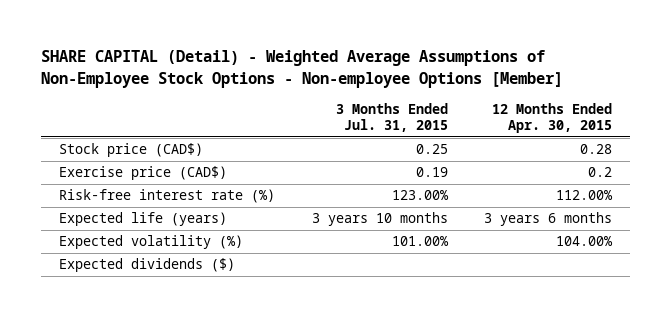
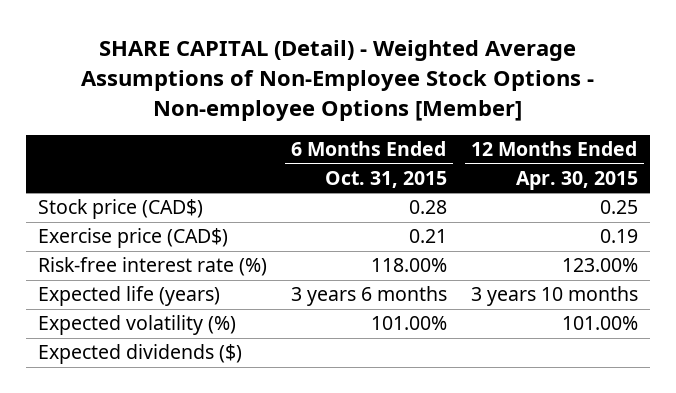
- | 3 Months Ended Jul. 31, 2015 | 12 Months Ended Apr. 30, 2015
+ | 6 Months Ended Oct. 31, 2015 | 12 Months Ended Apr. 30, 2015
- Stock price (CAD$) | 0.25 | 0.28
- Exercise price (CAD$) | 0.19 | 0.2
- Risk-free interest rate (%) | 123.00% | 112.00%
- Expected life (years) | 3 years 10 months | 3 years 6 months
- Expected volatility (%) | 101.00% | 104.00%
+ Stock price (CAD$) | 0.28 | 0.25
+ Exercise price (CAD$) | 0.21 | 0.19
+ Risk-free interest rate (%) | 118.00% | 123.00%
+ Expected life (years) | 3 years 6 months | 3 years 10 months
+ Expected volatility (%) | 101.00% | 101.00%

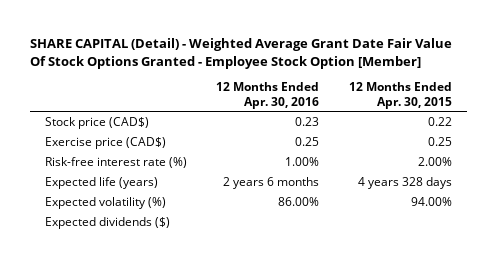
- SHARE CAPITAL (Detail) - Weighted Average Assumptions of Non-Employee Stock Options - Non-employee Options [Member]
+ SHARE CAPITAL (Detail) - Weighted Average Grant Date Fair Value Of Stock Options Granted - Employee Stock Option [Member]
- | 6 Months Ended Oct. 31, 2015 | 12 Months Ended Apr. 30, 2015
+ | 12 Months Ended Apr. 30, 2016 | 12 Months Ended Apr. 30, 2015
- Stock price (CAD$) | 0.28 | 0.25
- Exercise price (CAD$) | 0.21 | 0.19
- Risk-free interest rate (%) | 118.00% | 123.00%
- Expected life (years) | 3 years 6 months | 3 years 10 months
- Expected volatility (%) | 101.00% | 101.00%
+ Stock price (CAD$) | 0.23 | 0.22
+ Exercise price (CAD$) | 0.25 | 0.25
+ Risk-free interest rate (%) | 1.00% | 2.00%
+ Expected life (years) | 2 years 6 months | 4 years 328 days
+ Expected volatility (%) | 86.00% | 94.00%

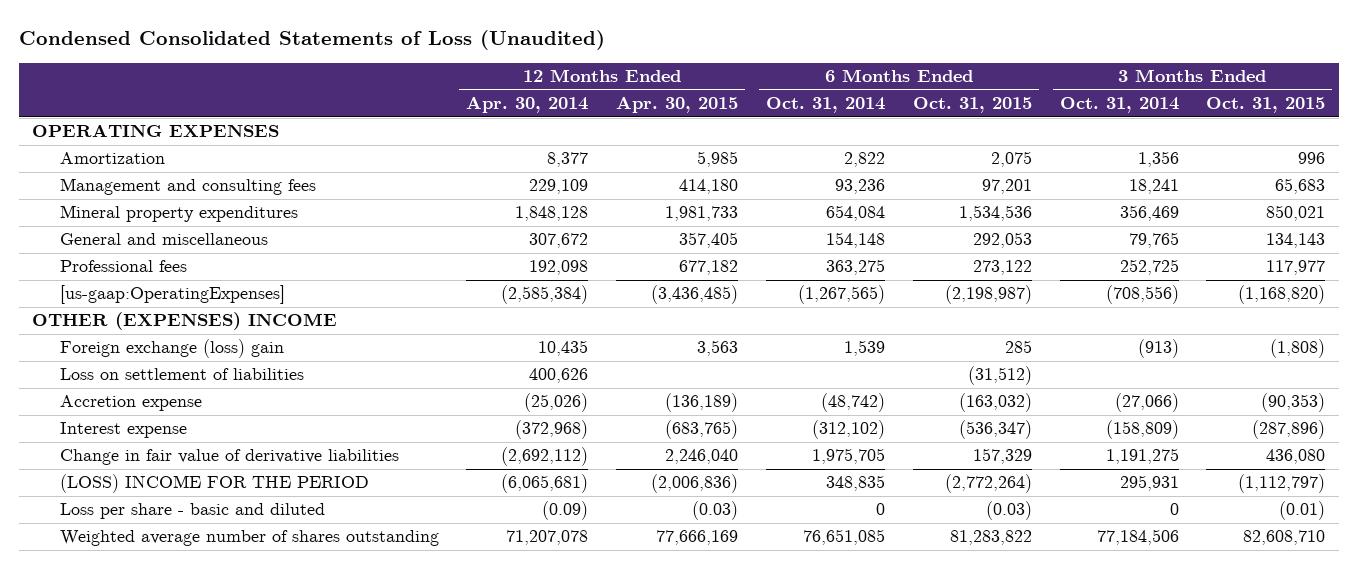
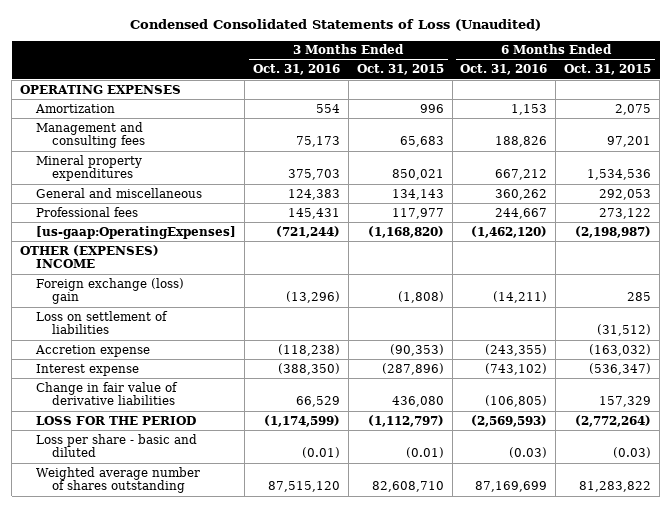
- | 12 Months Ended Apr. 30, 2014 | 12 Months Ended Apr. 30, 2015 | 6 Months Ended Oct. 31, 2014 | 6 Months Ended Oct. 31, 2015 | 3 Months Ended Oct. 31, 2014 | 3 Months Ended Oct. 31, 2015
+ | 3 Months Ended Oct. 31, 2016 | 3 Months Ended Oct. 31, 2015 | 6 Months Ended Oct. 31, 2016 | 6 Months Ended Oct. 31, 2015
- (LOSS) INCOME FOR THE PERIOD | (6,065,681) | (2,006,836) | 348,835 | (2,772,264) | 295,931 | (1,112,797)
+ LOSS FOR THE PERIOD | (1,174,599) | (1,112,797) | (2,569,593) | (2,772,264)

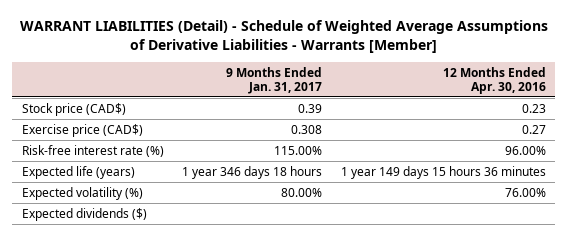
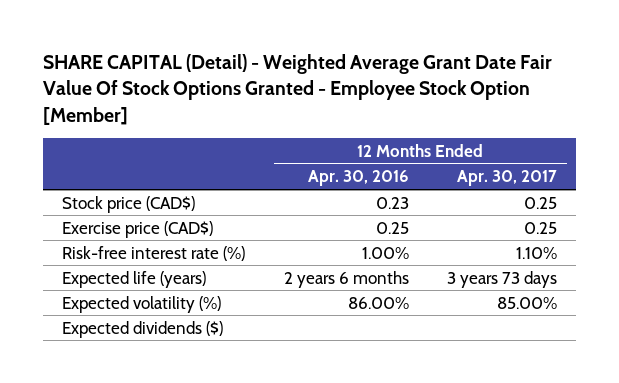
- WARRANT LIABILITIES (Detail) - Schedule of Weighted Average Assumptions of Derivative Liabilities - Warrants [Member]
+ SHARE CAPITAL (Detail) - Weighted Average Grant Date Fair Value Of Stock Options Granted - Employee Stock Option [Member]
- | 9 Months Ended Jan. 31, 2017 | 12 Months Ended Apr. 30, 2016
+ | 12 Months Ended Apr. 30, 2016 | 12 Months Ended Apr. 30, 2017
- Exercise price (CAD$) | 0.308 | 0.27
- Risk-free interest rate (%) | 115.00% | 96.00%
- Expected life (years) | 1 year 346 days 18 hours | 1 year 149 days 15 hours 36 minutes
- Expected volatility (%) | 80.00% | 76.00%
+ Exercise price (CAD$) | 0.25 | 0.25
+ Risk-free interest rate (%) | 1.00% | 1.10%
+ Expected life (years) | 2 years 6 months | 3 years 73 days
+ Expected volatility (%) | 86.00% | 85.00%

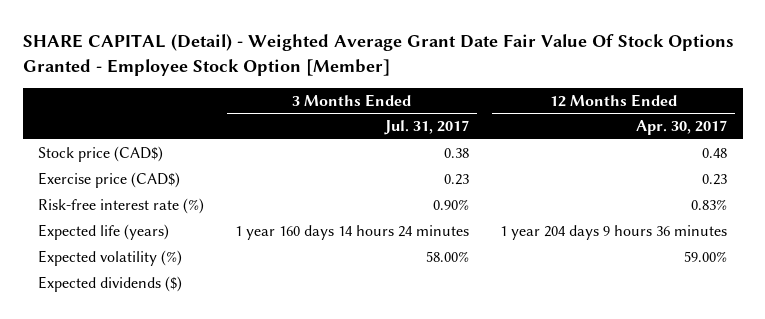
- | 12 Months Ended Apr. 30, 2016 | 12 Months Ended Apr. 30, 2017
+ | 3 Months Ended Jul. 31, 2017 | 12 Months Ended Apr. 30, 2017
- Stock price (CAD$) | 0.23 | 0.25
- Exercise price (CAD$) | 0.25 | 0.25
- Risk-free interest rate (%) | 1.00% | 1.10%
- Expected life (years) | 2 years 6 months | 3 years 73 days
- Expected volatility (%) | 86.00% | 85.00%
+ Stock price (CAD$) | 0.38 | 0.48
+ Exercise price (CAD$) | 0.23 | 0.23
+ Risk-free interest rate (%) | 0.90% | 0.83%
+ Expected life (years) | 1 year 160 days 14 hours 24 minutes | 1 year 204 days 9 hours 36 minutes
+ Expected volatility (%) | 58.00% | 59.00%

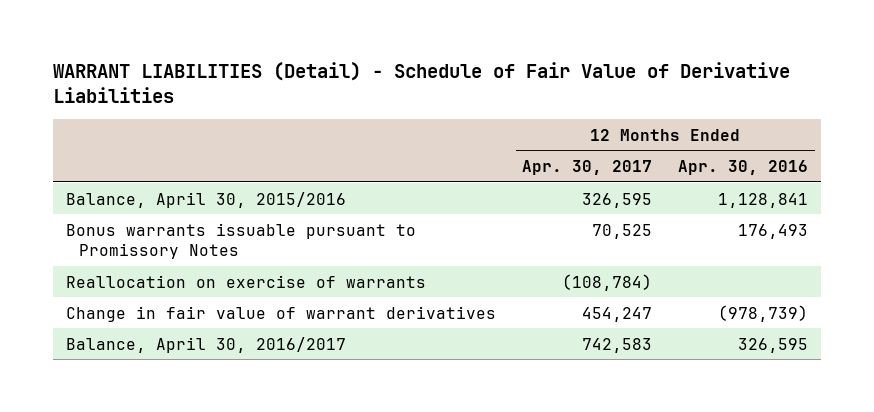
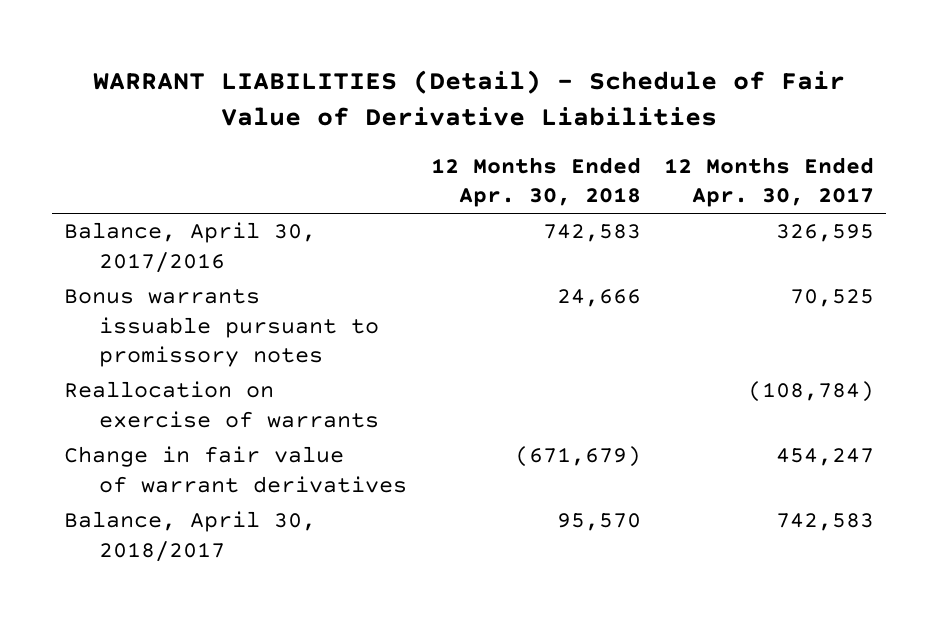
- | 12 Months Ended Apr. 30, 2017 | 12 Months Ended Apr. 30, 2016
+ | 12 Months Ended Apr. 30, 2018 | 12 Months Ended Apr. 30, 2017
- Balance, April 30, 2015/2016 | 326,595 | 1,128,841
- Bonus warrants issuable pursuant to Promissory Notes | 70,525 | 176,493
+ Balance, April 30, 2017/2016 | 742,583 | 326,595
+ Bonus warrants issuable pursuant to promissory notes | 24,666 | 70,525
- Balance, April 30, 2016/2017 | 742,583 | 326,595
+ Balance, April 30, 2018/2017 | 95,570 | 742,583

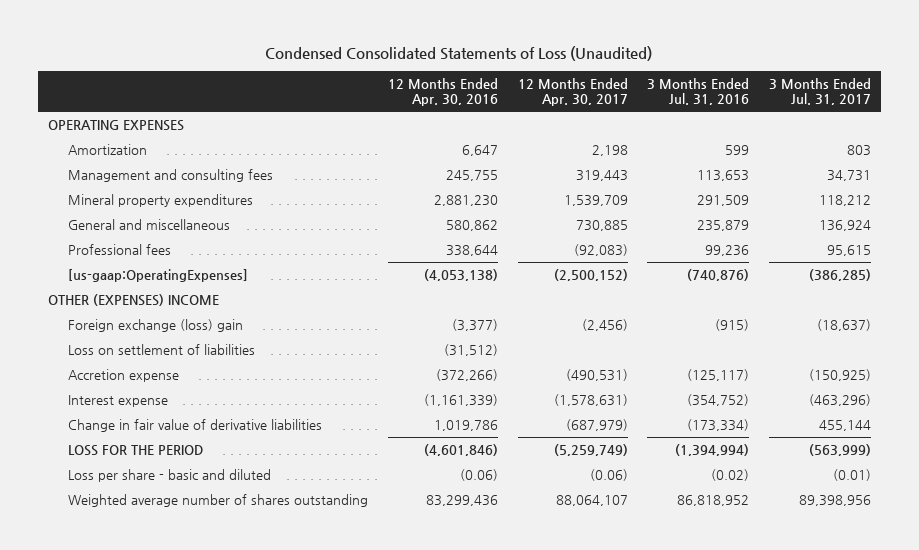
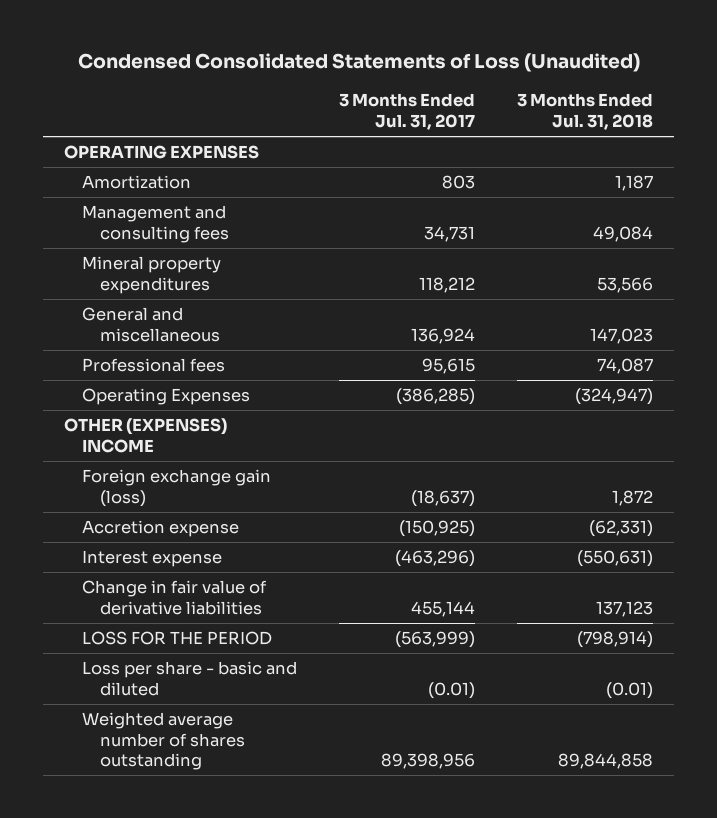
- | 12 Months Ended Apr. 30, 2016 | 12 Months Ended Apr. 30, 2017 | 3 Months Ended Jul. 31, 2016 | 3 Months Ended Jul. 31, 2017
+ | 3 Months Ended Jul. 31, 2017 | 3 Months Ended Jul. 31, 2018
- [us-gaap:OperatingExpenses] | (4,053,138) | (2,500,152) | (740,876) | (386,285)
+ Operating Expenses | (386,285) | (324,947)
- Foreign exchange (loss) gain | (3,377) | (2,456) | (915) | (18,637)
- Loss on settlement of liabilities | (31,512) | | |
+ Foreign exchange gain (loss) | (18,637) | 1,872

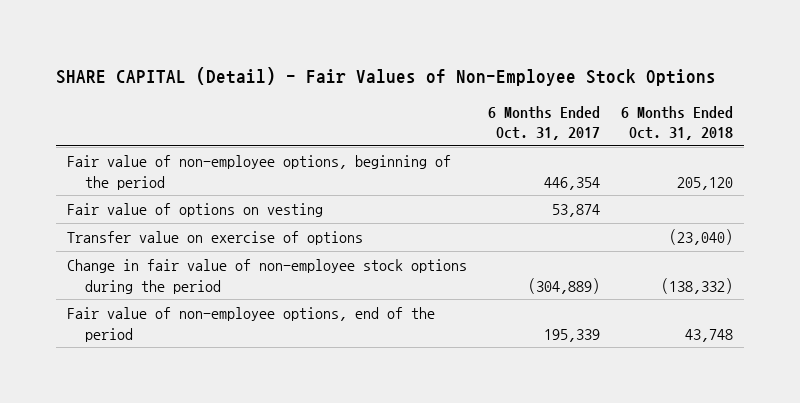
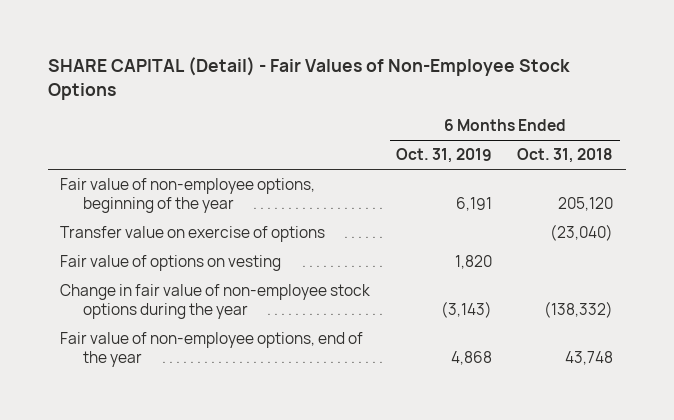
- | 6 Months Ended Oct. 31, 2017 | 6 Months Ended Oct. 31, 2018
+ | 6 Months Ended Oct. 31, 2019 | 6 Months Ended Oct. 31, 2018
- Fair value of non-employee options, beginning of the period | 446,354 | 205,120
+ Fair value of non-employee options, beginning of the year | 6,191 | 205,120
- Change in fair value of non-employee stock options during the period | (304,889) | (138,332)
- Fair value of non-employee options, end of the period | 195,339 | 43,748
moved down: Fair value of options on vesting | 1,820 |
+ Change in fair value of non-employee stock options during the year | (3,143) | (138,332)
+ Fair value of non-employee options, end of the year | 4,868 | 43,748

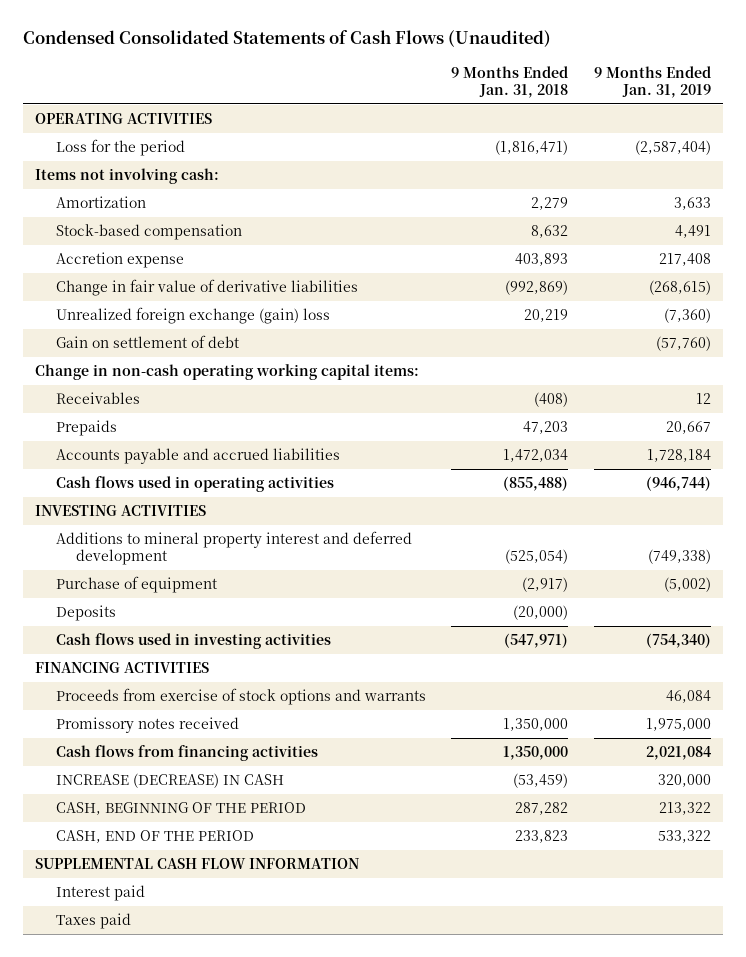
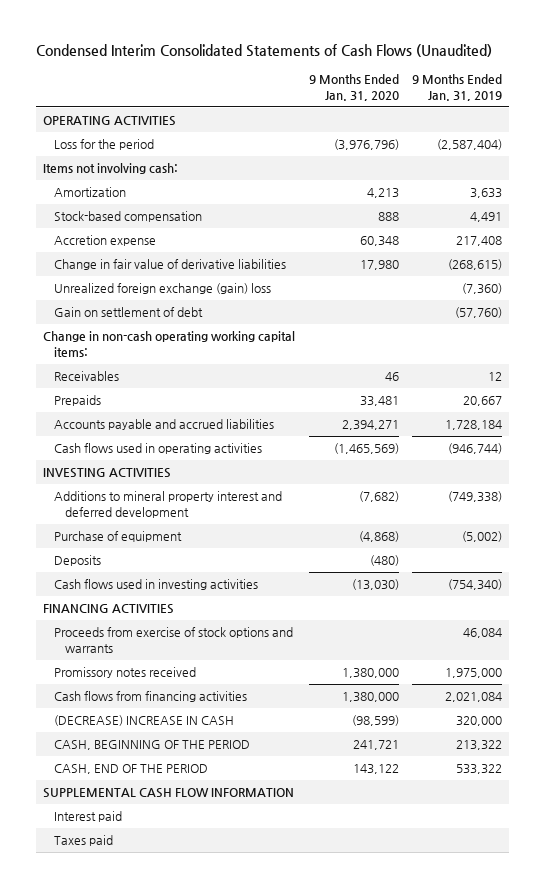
- Condensed Consolidated Statements of Cash Flows (Unaudited)
+ Condensed Interim Consolidated Statements of Cash Flows (Unaudited)
- | 9 Months Ended Jan. 31, 2018 | 9 Months Ended Jan. 31, 2019
+ | 9 Months Ended Jan. 31, 2020 | 9 Months Ended Jan. 31, 2019
- INCREASE (DECREASE) IN CASH | (53,459) | 320,000
+ (DECREASE) INCREASE IN CASH | (98,599) | 320,000

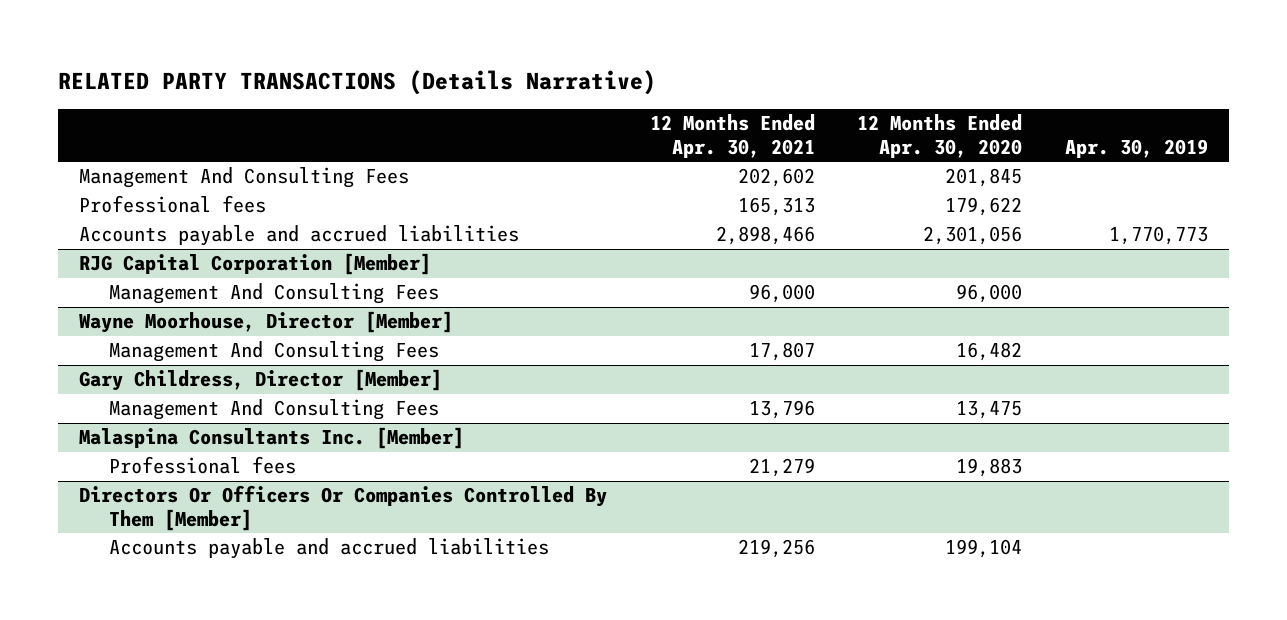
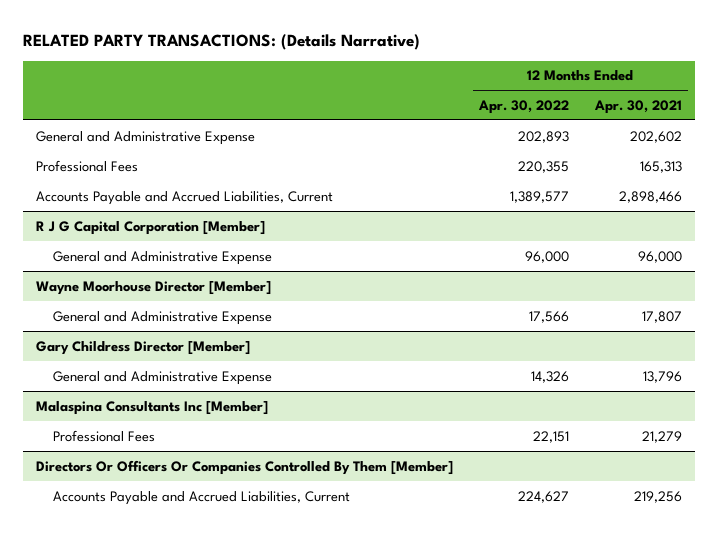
- RELATED PARTY TRANSACTIONS (Details Narrative)
+ RELATED PARTY TRANSACTIONS: (Details Narrative)
- | 12 Months Ended Apr. 30, 2021 | 12 Months Ended Apr. 30, 2020 | Apr. 30, 2019
+ | 12 Months Ended Apr. 30, 2022 | 12 Months Ended Apr. 30, 2021
- Management And Consulting Fees | 202,602 | 201,845 |
- Professional fees | 165,313 | 179,622 |
- Accounts payable and accrued liabilities | 2,898,466 | 2,301,056 | 1,770,773
- RJG Capital Corporation [Member]
- Management And Consulting Fees | 96,000 | 96,000 |
- Wayne Moorhouse, Director [Member]
- Management And Consulting Fees | 17,807 | 16,482 |
- Gary Childress, Director [Member]
- Management And Consulting Fees | 13,796 | 13,475 |
- Malaspina Consultants Inc. [Member]
- Professional fees | 21,279 | 19,883 |
+ General and Administrative Expense | 202,893 | 202,602
+ Professional Fees | 220,355 | 165,313
+ Accounts Payable and Accrued Liabilities, Current | 1,389,577 | 2,898,466
+ R J G Capital Corporation [Member]
+ General and Administrative Expense | 96,000 | 96,000
+ Wayne Moorhouse Director [Member]
+ General and Administrative Expense | 17,566 | 17,807
+ Gary Childress Director [Member]
+ General and Administrative Expense | 14,326 | 13,796
+ Malaspina Consultants Inc [Member]
+ Professional Fees | 22,151 | 21,279
@ Directors Or Officers Or Companies Controlled By Them [Member]
- Accounts payable and accrued liabilities | 219,256 | 199,104 |
+ Accounts Payable and Accrued Liabilities, Current | 224,627 | 219,256

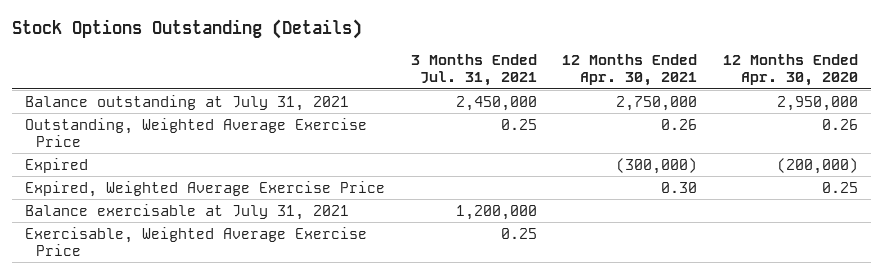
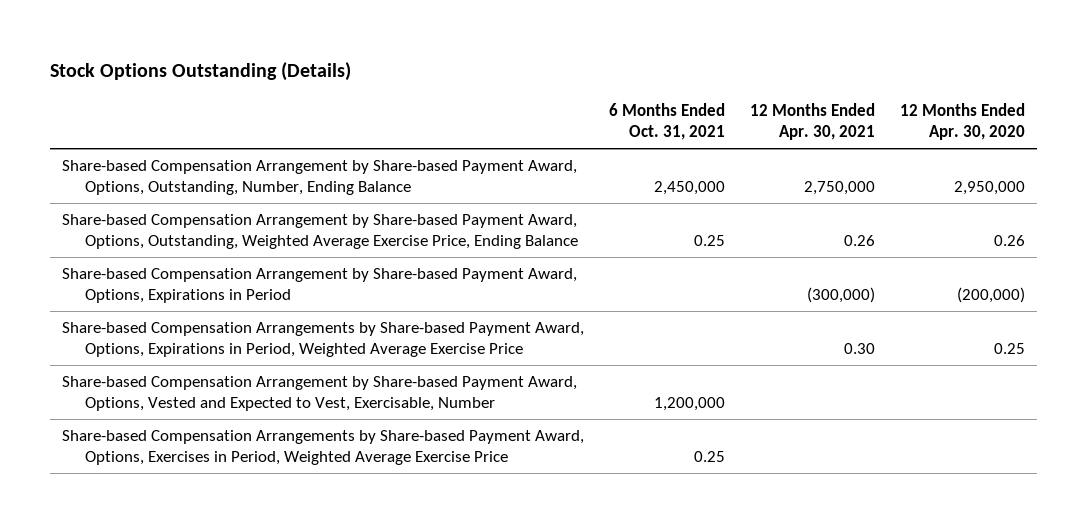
- | 3 Months Ended Jul. 31, 2021 | 12 Months Ended Apr. 30, 2021 | 12 Months Ended Apr. 30, 2020
+ | 6 Months Ended Oct. 31, 2021 | 12 Months Ended Apr. 30, 2021 | 12 Months Ended Apr. 30, 2020
- Balance outstanding at July 31, 2021 | 2,450,000 | 2,750,000 | 2,950,000
- Outstanding, Weighted Average Exercise Price | 0.25 | 0.26 | 0.26
- Expired | | (300,000) | (200,000)
- Expired, Weighted Average Exercise Price | | 0.30 | 0.25
- Balance exercisable at July 31, 2021 | 1,200,000 | |
- Exercisable, Weighted Average Exercise Price | 0.25 | |
+ Share-based Compensation Arrangement by Share-based Payment Award, Options, Outstanding, Number, Ending Balance | 2,450,000 | 2,750,000 | 2,950,000
+ Share-based Compensation Arrangement by Share-based Payment Award, Options, Outstanding, Weighted Average Exercise Price, Ending Balance | 0.25 | 0.26 | 0.26
+ Share-based Compensation Arrangement by Share-based Payment Award, Options, Expirations in Period | | (300,000) | (200,000)
+ Share-based Compensation Arrangements by Share-based Payment Award, Options, Expirations in Period, Weighted Average Exercise Price | | 0.30 | 0.25
+ Share-based Compensation Arrangement by Share-based Payment Award, Options, Vested and Expected to Vest, Exercisable, Number | 1,200,000 | |
+ Share-based Compensation Arrangements by Share-based Payment Award, Options, Exercises in Period, Weighted Average Exercise Price | 0.25 | |

